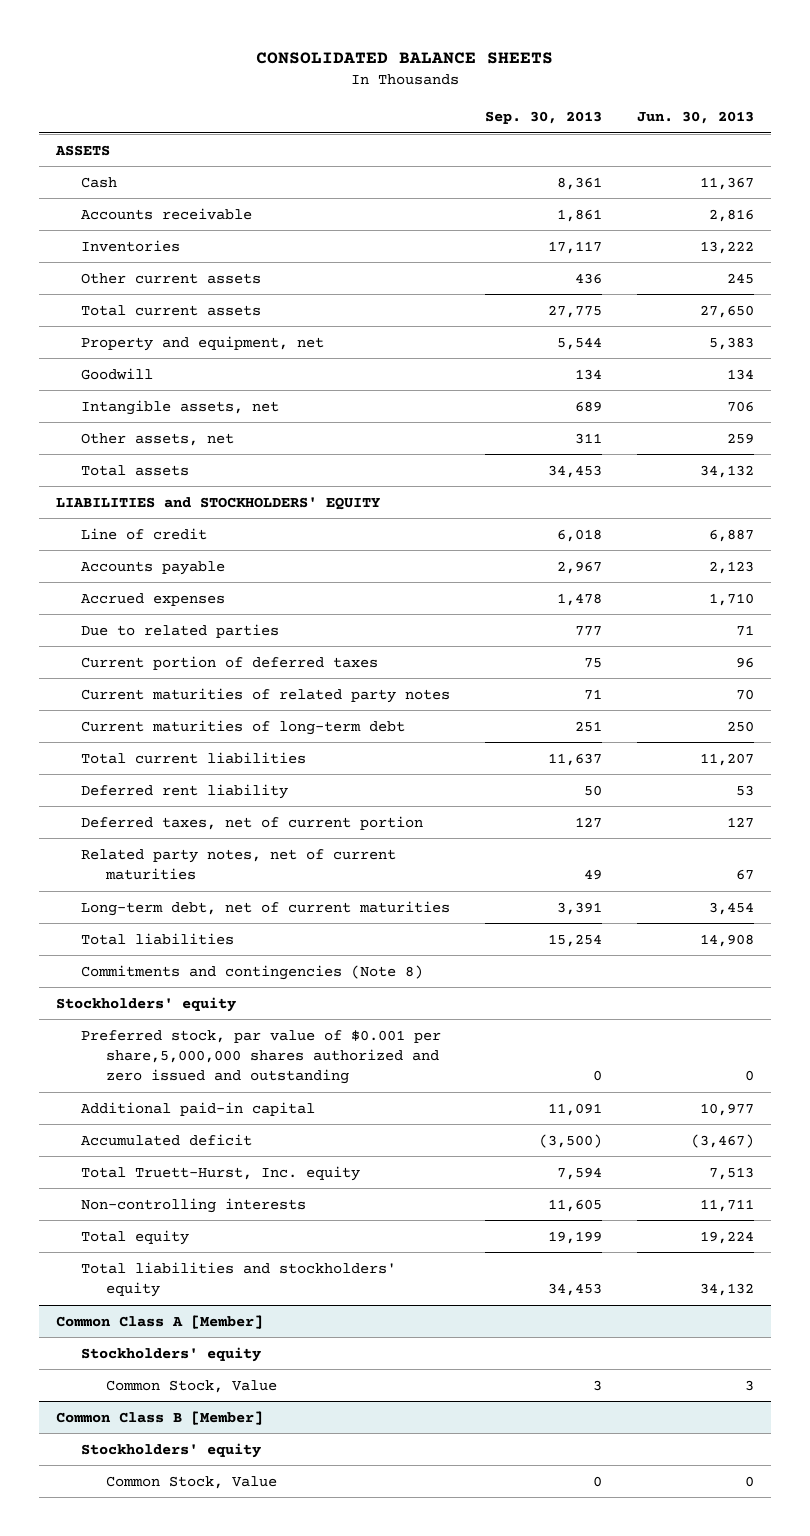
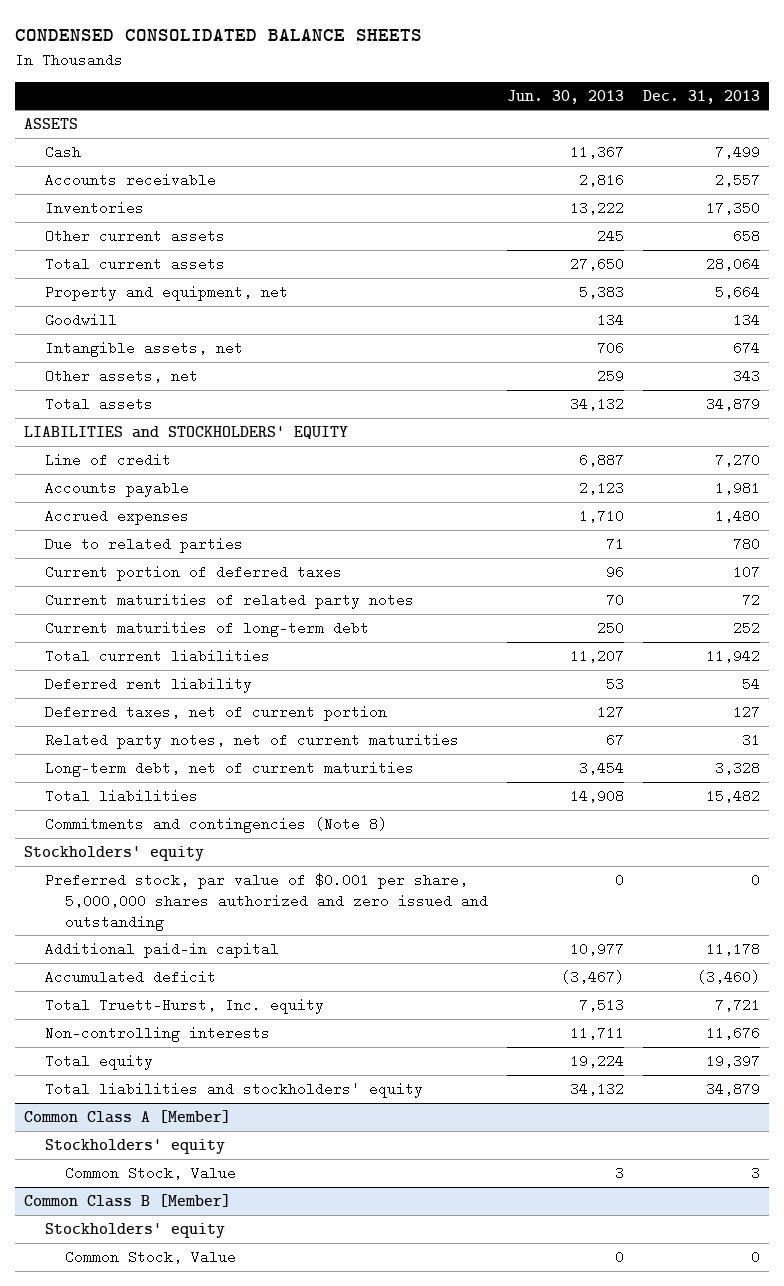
- CONSOLIDATED BALANCE SHEETS
+ CONDENSED CONSOLIDATED BALANCE SHEETS
- | Sep. 30, 2013 | Jun. 30, 2013
+ | Jun. 30, 2013 | Dec. 31, 2013
- Preferred stock, par value of $0.001 per share,5,000,000 shares authorized and zero issued and outstanding | 0 | 0
+ Preferred stock, par value of $0.001 per share, 5,000,000 shares authorized and zero issued and outstanding | 0 | 0

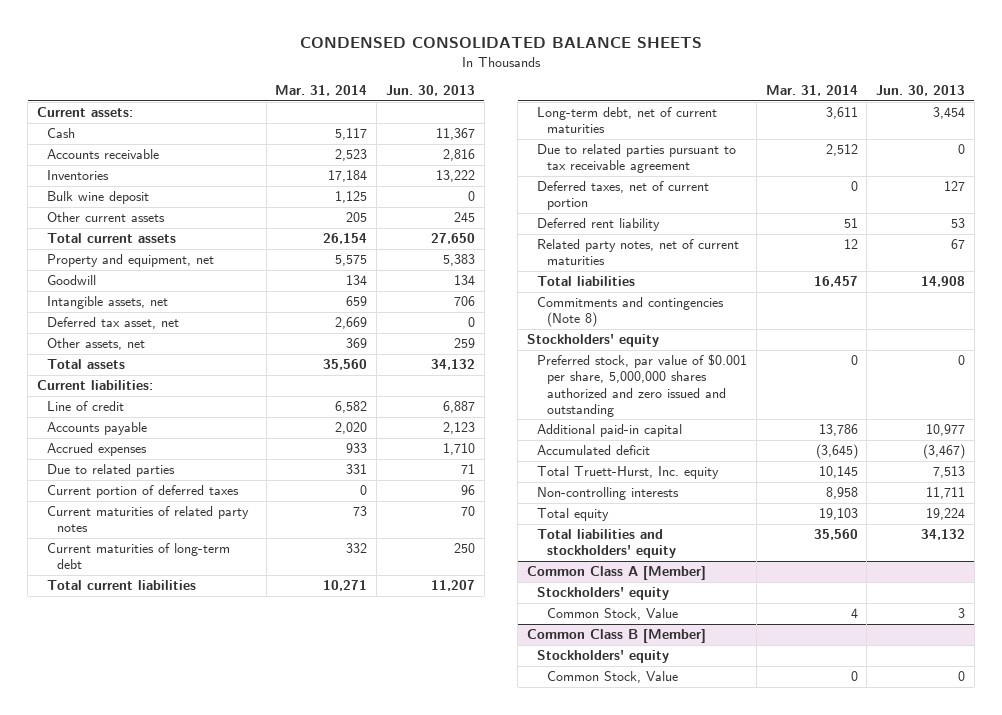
- | Jun. 30, 2013 | Dec. 31, 2013
+ | Mar. 31, 2014 | Jun. 30, 2013
- ASSETS
+ Current assets:
+ Bulk wine deposit | 1,125 | 0
+ Deferred tax asset, net | 2,669 | 0
- LIABILITIES and STOCKHOLDERS' EQUITY
+ Current liabilities:
moved up: Long-term debt, net of current maturities | 3,611 | 3,454
+ Due to related parties pursuant to tax receivable agreement | 2,512 | 0
moved down: Deferred rent liability | 51 | 53

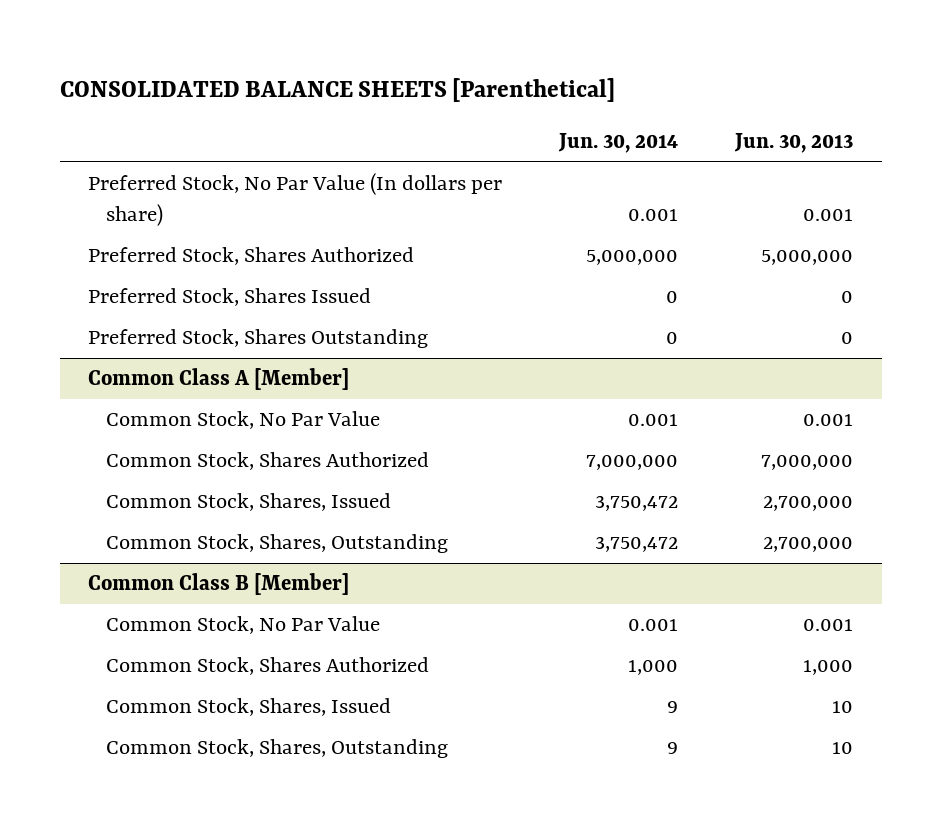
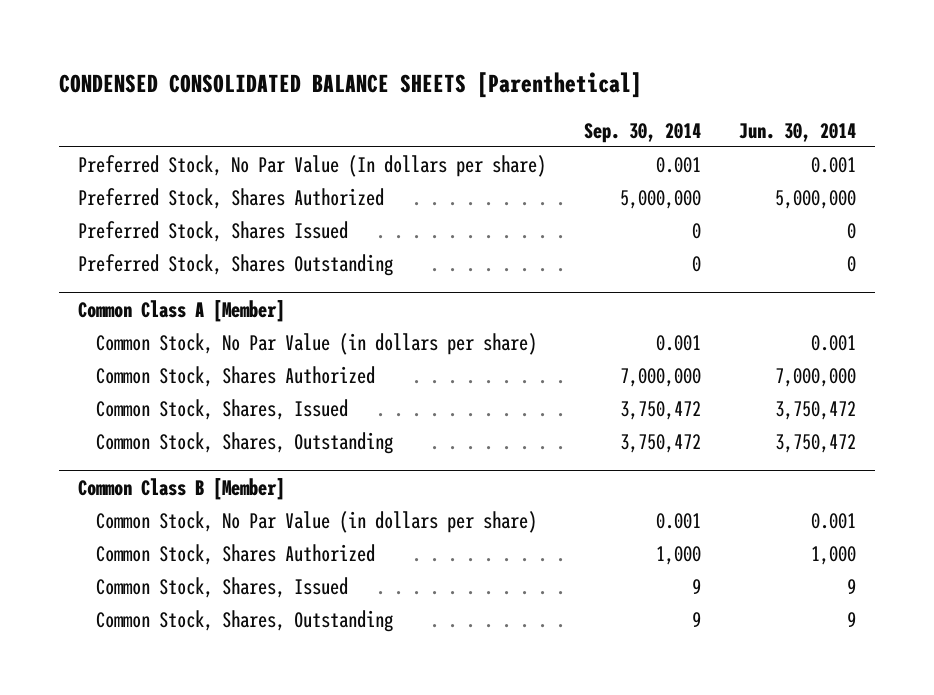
- CONSOLIDATED BALANCE SHEETS [Parenthetical]
+ CONDENSED CONSOLIDATED BALANCE SHEETS [Parenthetical]
- | Jun. 30, 2014 | Jun. 30, 2013
+ | Sep. 30, 2014 | Jun. 30, 2014
@ Common Class A [Member]
- Common Stock, No Par Value | 0.001 | 0.001
+ Common Stock, No Par Value (in dollars per share) | 0.001 | 0.001
@ Common Class B [Member]
- Common Stock, No Par Value | 0.001 | 0.001
+ Common Stock, No Par Value (in dollars per share) | 0.001 | 0.001

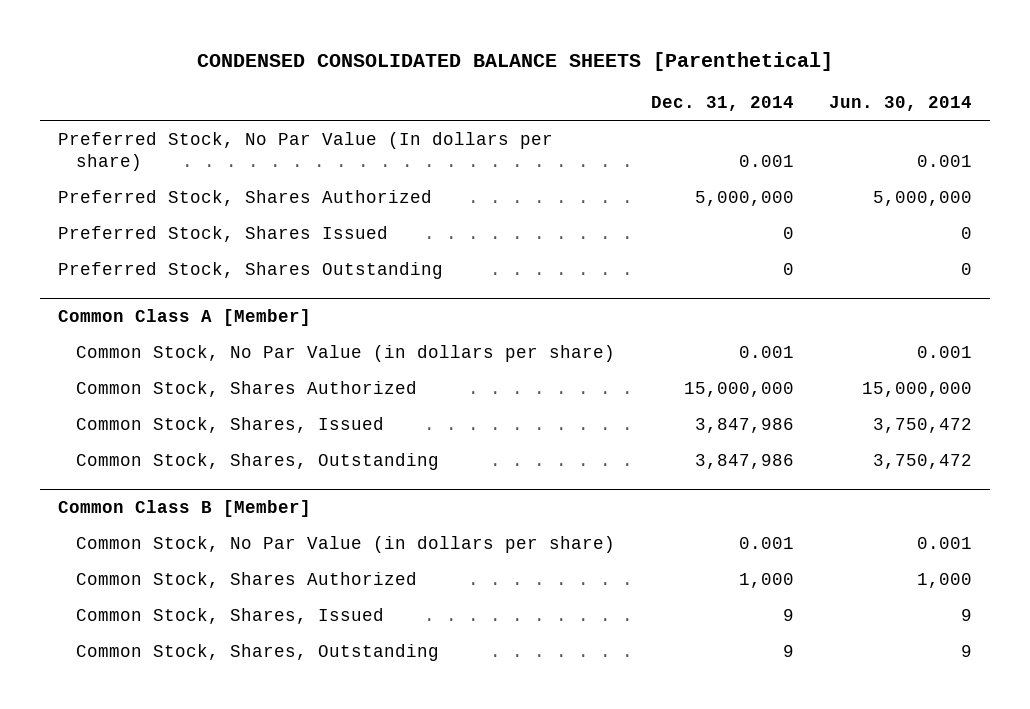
- | Sep. 30, 2014 | Jun. 30, 2014
+ | Dec. 31, 2014 | Jun. 30, 2014
@ Common Class A [Member]
- Common Stock, Shares Authorized | 7,000,000 | 7,000,000
+ Common Stock, Shares Authorized | 15,000,000 | 15,000,000

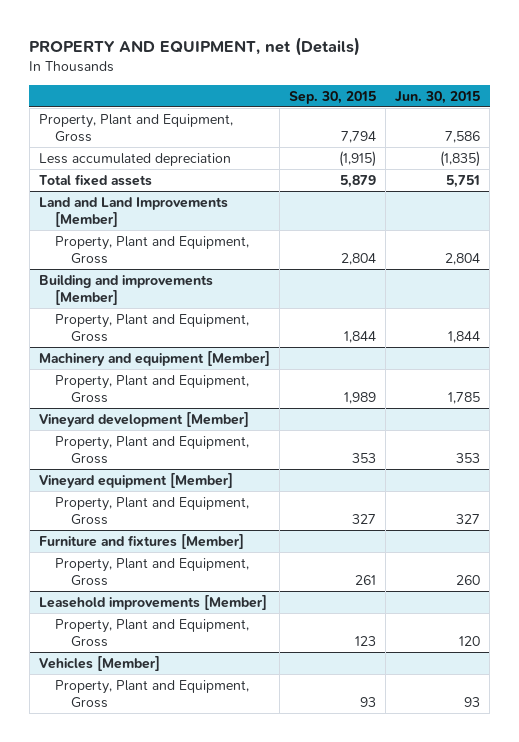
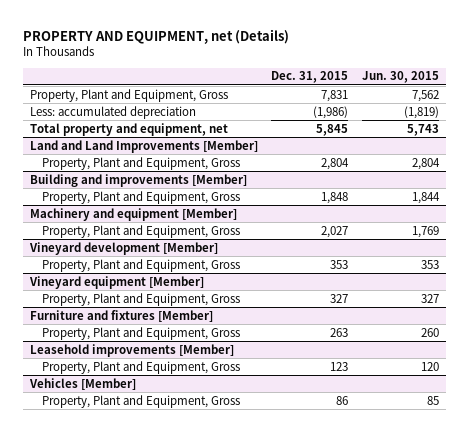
- | Sep. 30, 2015 | Jun. 30, 2015
+ | Dec. 31, 2015 | Jun. 30, 2015
- Property, Plant and Equipment, Gross | 7,794 | 7,586
- Less accumulated depreciation | (1,915) | (1,835)
- Total fixed assets | 5,879 | 5,751
+ Property, Plant and Equipment, Gross | 7,831 | 7,562
+ Less: accumulated depreciation | (1,986) | (1,819)
+ Total property and equipment, net | 5,845 | 5,743
@ Machinery and equipment [Member]
- Property, Plant and Equipment, Gross | 1,989 | 1,785
+ Property, Plant and Equipment, Gross | 2,027 | 1,769
@ Vehicles [Member]
- Property, Plant and Equipment, Gross | 93 | 93
+ Property, Plant and Equipment, Gross | 86 | 85

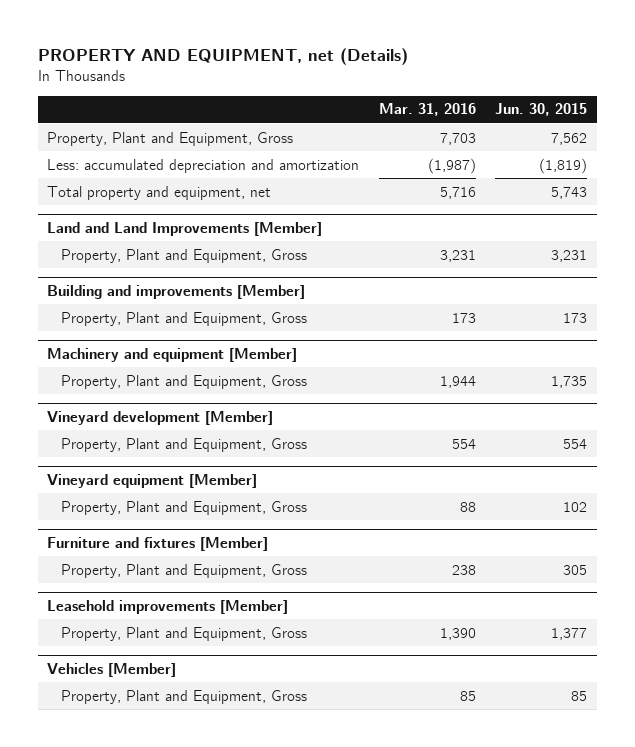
- | Dec. 31, 2015 | Jun. 30, 2015
+ | Mar. 31, 2016 | Jun. 30, 2015
- Less: accumulated depreciation | (1,986) | (1,819)
+ Less: accumulated depreciation and amortization | (1,987) | (1,819)
@ Land and Land Improvements [Member]
- Property, Plant and Equipment, Gross | 2,804 | 2,804
+ Property, Plant and Equipment, Gross | 3,231 | 3,231
@ Building and improvements [Member]
- Property, Plant and Equipment, Gross | 1,848 | 1,844
+ Property, Plant and Equipment, Gross | 173 | 173
@ Machinery and equipment [Member]
- Property, Plant and Equipment, Gross | 2,027 | 1,769
+ Property, Plant and Equipment, Gross | 1,944 | 1,735
@ Vineyard development [Member]
- Property, Plant and Equipment, Gross | 353 | 353
+ Property, Plant and Equipment, Gross | 554 | 554
@ Vineyard equipment [Member]
- Property, Plant and Equipment, Gross | 327 | 327
+ Property, Plant and Equipment, Gross | 88 | 102
@ Furniture and fixtures [Member]
- Property, Plant and Equipment, Gross | 263 | 260
+ Property, Plant and Equipment, Gross | 238 | 305
@ Leasehold improvements [Member]
- Property, Plant and Equipment, Gross | 123 | 120
+ Property, Plant and Equipment, Gross | 1,390 | 1,377

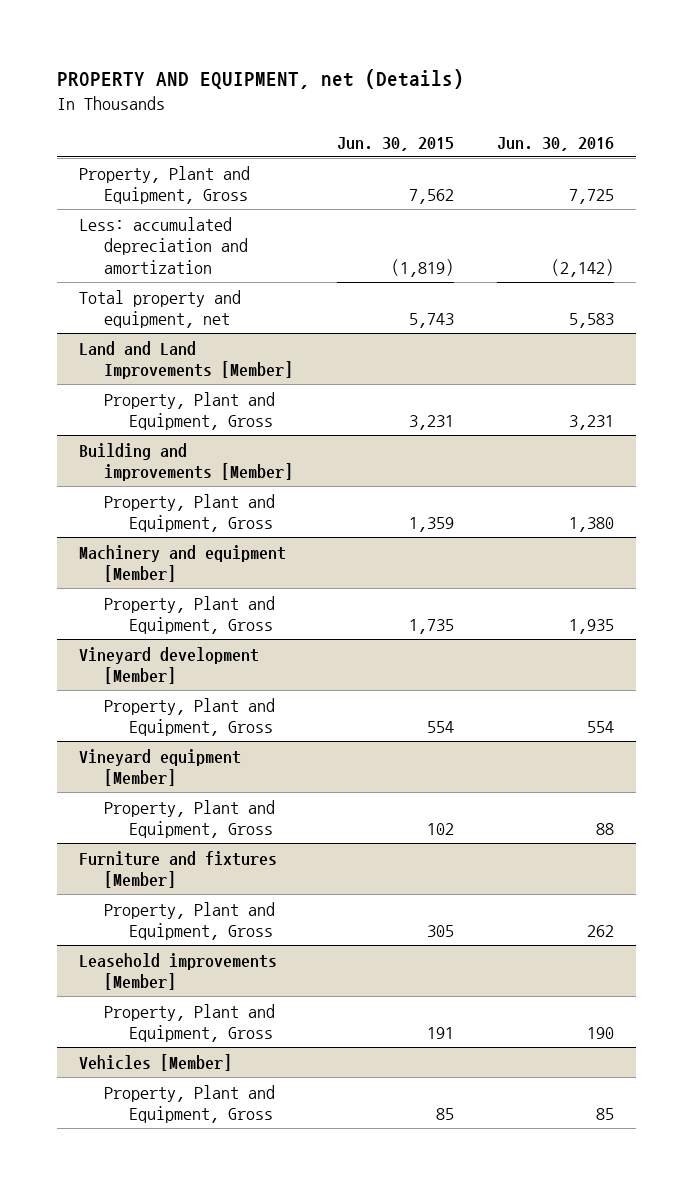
- | Mar. 31, 2016 | Jun. 30, 2015
+ | Jun. 30, 2015 | Jun. 30, 2016
@ Building and improvements [Member]
- Property, Plant and Equipment, Gross | 173 | 173
+ Property, Plant and Equipment, Gross | 1,359 | 1,380
@ Leasehold improvements [Member]
- Property, Plant and Equipment, Gross | 1,390 | 1,377
+ Property, Plant and Equipment, Gross | 191 | 190

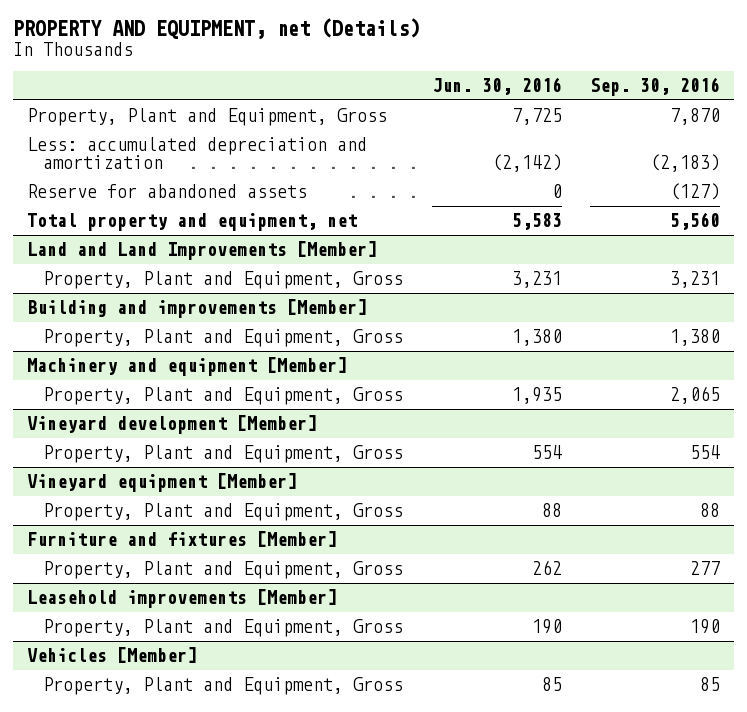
- | Jun. 30, 2015 | Jun. 30, 2016
+ | Jun. 30, 2016 | Sep. 30, 2016
+ Reserve for abandoned assets | 0 | (127)

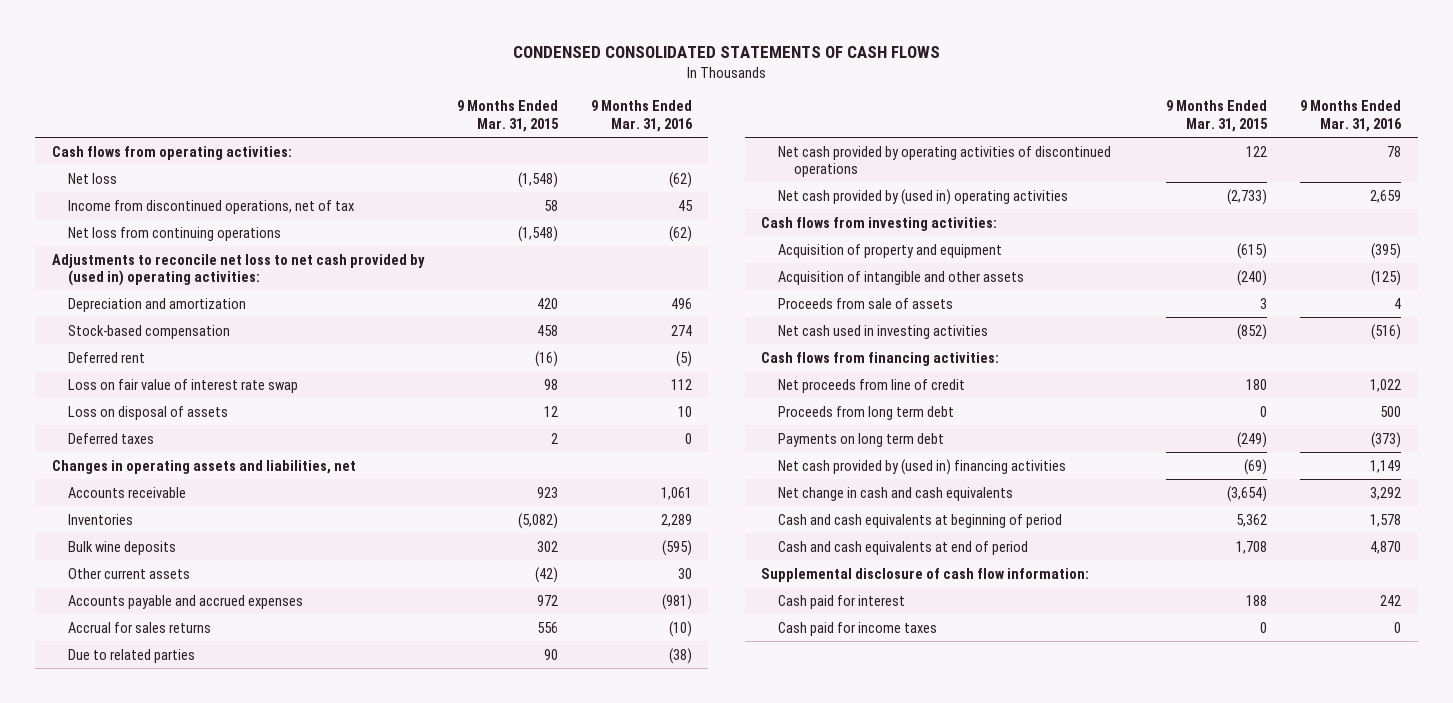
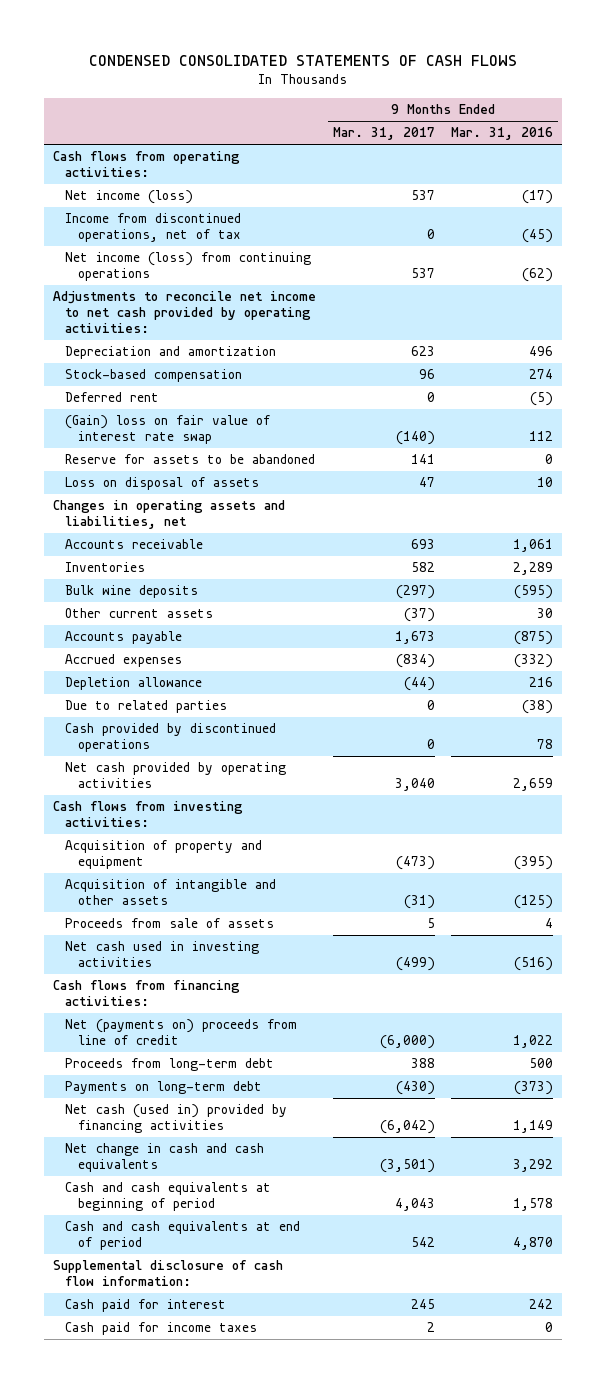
- | 9 Months Ended Mar. 31, 2015 | 9 Months Ended Mar. 31, 2016
+ | 9 Months Ended Mar. 31, 2017 | 9 Months Ended Mar. 31, 2016
- Net loss | (1,548) | (62)
- Income from discontinued operations, net of tax | 58 | 45
- Net loss from continuing operations | (1,548) | (62)
- Adjustments to reconcile net loss to net cash provided by (used in) operating activities:
+ Net income (loss) | 537 | (17)
+ Income from discontinued operations, net of tax | 0 | (45)
+ Net income (loss) from continuing operations | 537 | (62)
+ Adjustments to reconcile net income to net cash provided by operating activities:
- Loss on fair value of interest rate swap | 98 | 112
+ (Gain) loss on fair value of interest rate swap | (140) | 112
+ Reserve for assets to be abandoned | 141 | 0
- Deferred taxes | 2 | 0
- Accounts payable and accrued expenses | 972 | (981)
- Accrual for sales returns | 556 | (10)
+ Accounts payable | 1,673 | (875)
+ Accrued expenses | (834) | (332)
+ Depletion allowance | (44) | 216
- Net cash provided by operating activities of discontinued operations | 122 | 78
- Net cash provided by (used in) operating activities | (2,733) | 2,659
+ Cash provided by discontinued operations | 0 | 78
+ Net cash provided by operating activities | 3,040 | 2,659
- Net proceeds from line of credit | 180 | 1,022
- Proceeds from long term debt | 0 | 500
- Payments on long term debt | (249) | (373)
- Net cash provided by (used in) financing activities | (69) | 1,149
+ Net (payments on) proceeds from line of credit | (6,000) | 1,022
+ Proceeds from long-term debt | 388 | 500
+ Payments on long-term debt | (430) | (373)
+ Net cash (used in) provided by financing activities | (6,042) | 1,149

